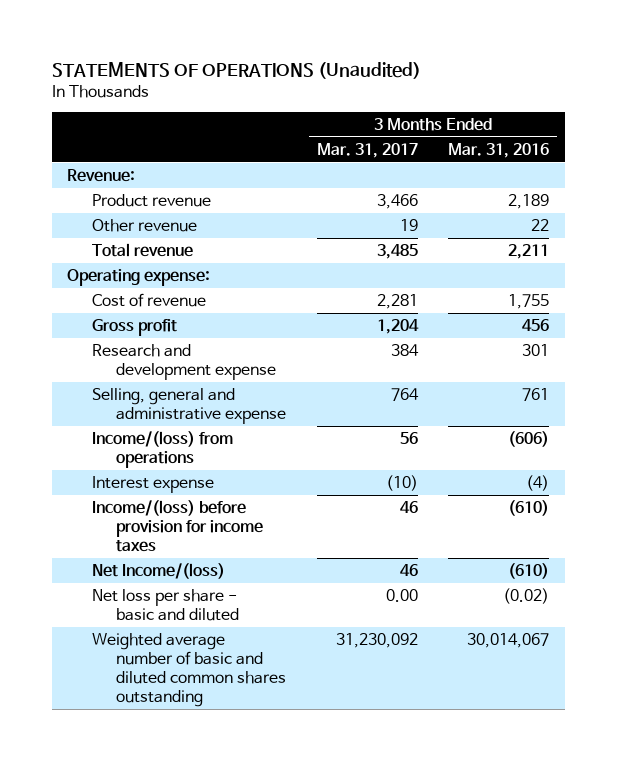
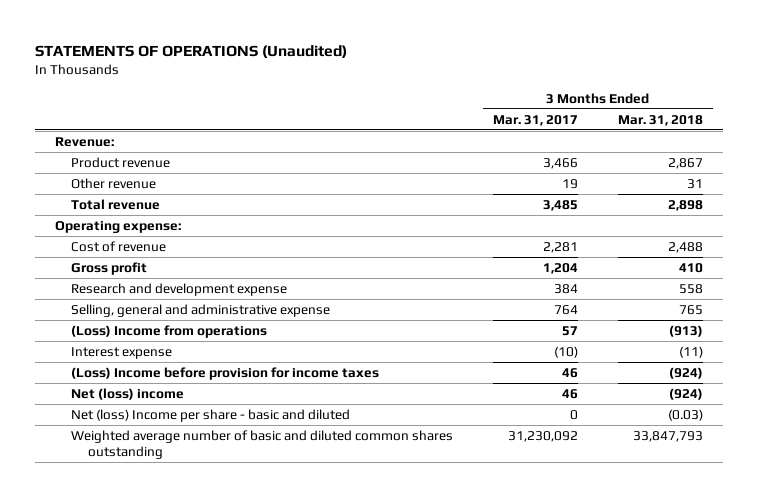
- | 3 Months Ended Mar. 31, 2017 | 3 Months Ended Mar. 31, 2016
+ | 3 Months Ended Mar. 31, 2017 | 3 Months Ended Mar. 31, 2018
- Income/(loss) from operations | 56 | (606)
+ (Loss) Income from operations | 57 | (913)
- Income/(loss) before provision for income taxes | 46 | (610)
- Net Income/(loss) | 46 | (610)
- Net loss per share - basic and diluted | 0.00 | (0.02)
+ (Loss) Income before provision for income taxes | 46 | (924)
+ Net (loss) income | 46 | (924)
+ Net (loss) Income per share - basic and diluted | 0 | (0.03)

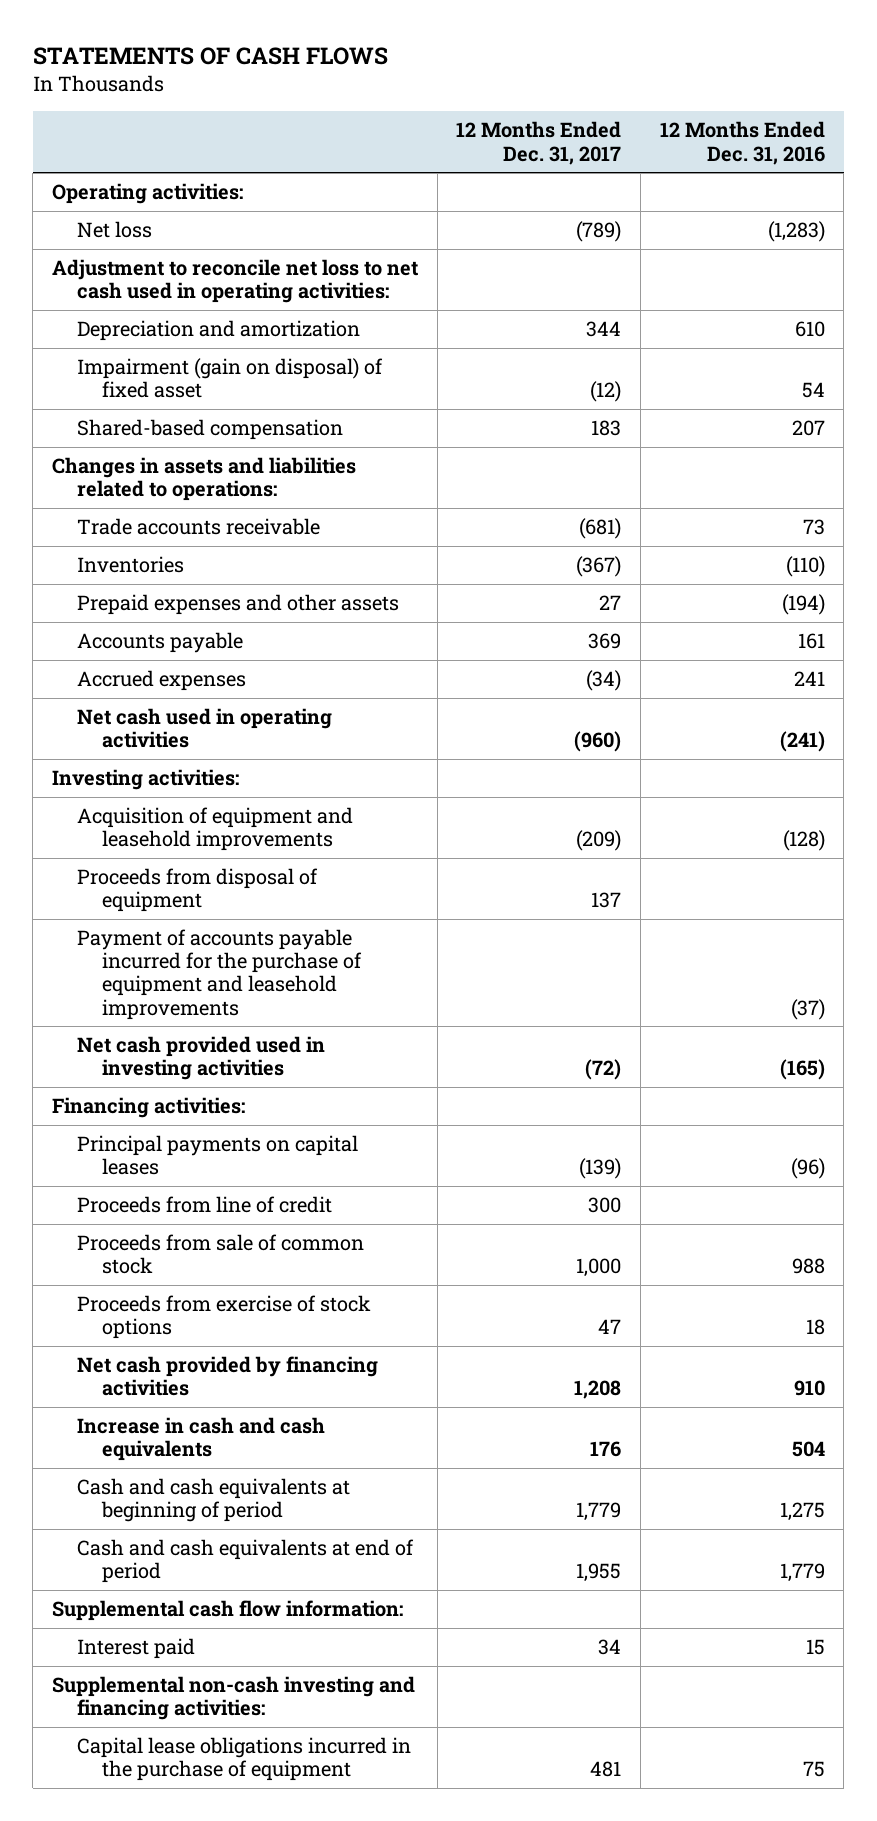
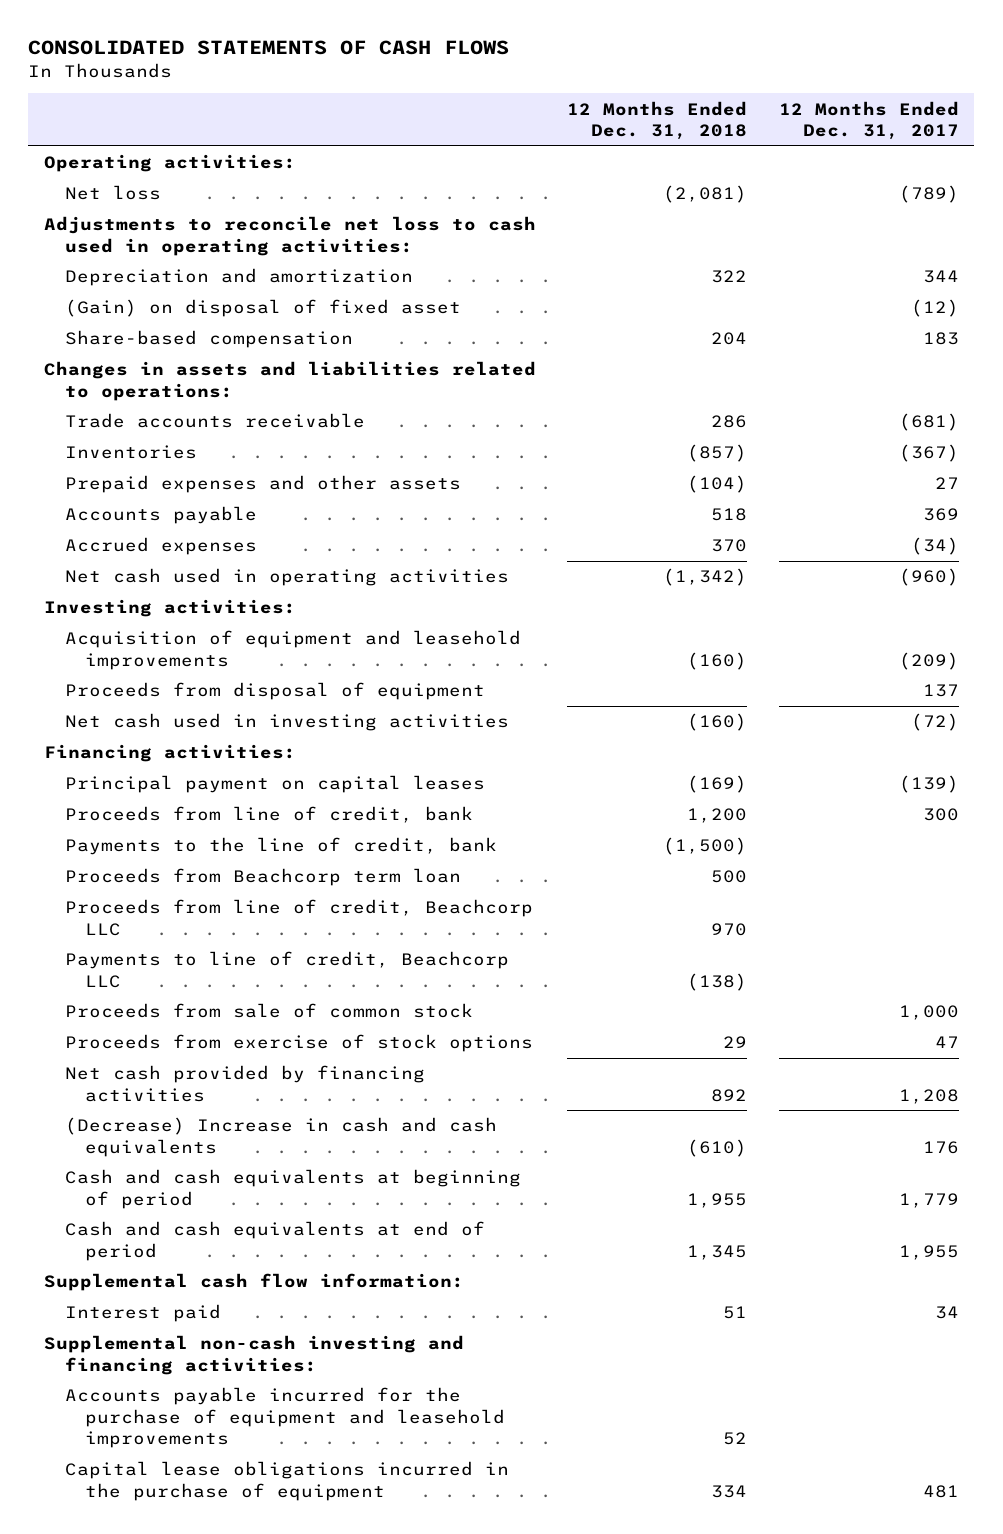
- STATEMENTS OF CASH FLOWS
+ CONSOLIDATED STATEMENTS OF CASH FLOWS
- | 12 Months Ended Dec. 31, 2017 | 12 Months Ended Dec. 31, 2016
+ | 12 Months Ended Dec. 31, 2018 | 12 Months Ended Dec. 31, 2017
- Adjustment to reconcile net loss to net cash used in operating activities:
+ Adjustments to reconcile net loss to cash used in operating activities:
- Impairment (gain on disposal) of fixed asset | (12) | 54
- Shared-based compensation | 183 | 207
+ (Gain) on disposal of fixed asset | | (12)
+ Share-based compensation | 204 | 183
- Payment of accounts payable incurred for the purchase of equipment and leasehold improvements | | (37)
- Net cash provided used in investing activities | (72) | (165)
+ Net cash used in investing activities | (160) | (72)
- Principal payments on capital leases | (139) | (96)
- Proceeds from line of credit | 300 |
+ Principal payment on capital leases | (169) | (139)
+ Proceeds from line of credit, bank | 1,200 | 300
+ Payments to the line of credit, bank | (1,500) |
+ Proceeds from Beachcorp term loan | 500 |
+ Proceeds from line of credit, Beachcorp LLC | 970 |
+ Payments to line of credit, Beachcorp LLC | (138) |
- Increase in cash and cash equivalents | 176 | 504
+ (Decrease) Increase in cash and cash equivalents | (610) | 176
+ Accounts payable incurred for the purchase of equipment and leasehold improvements | 52 |

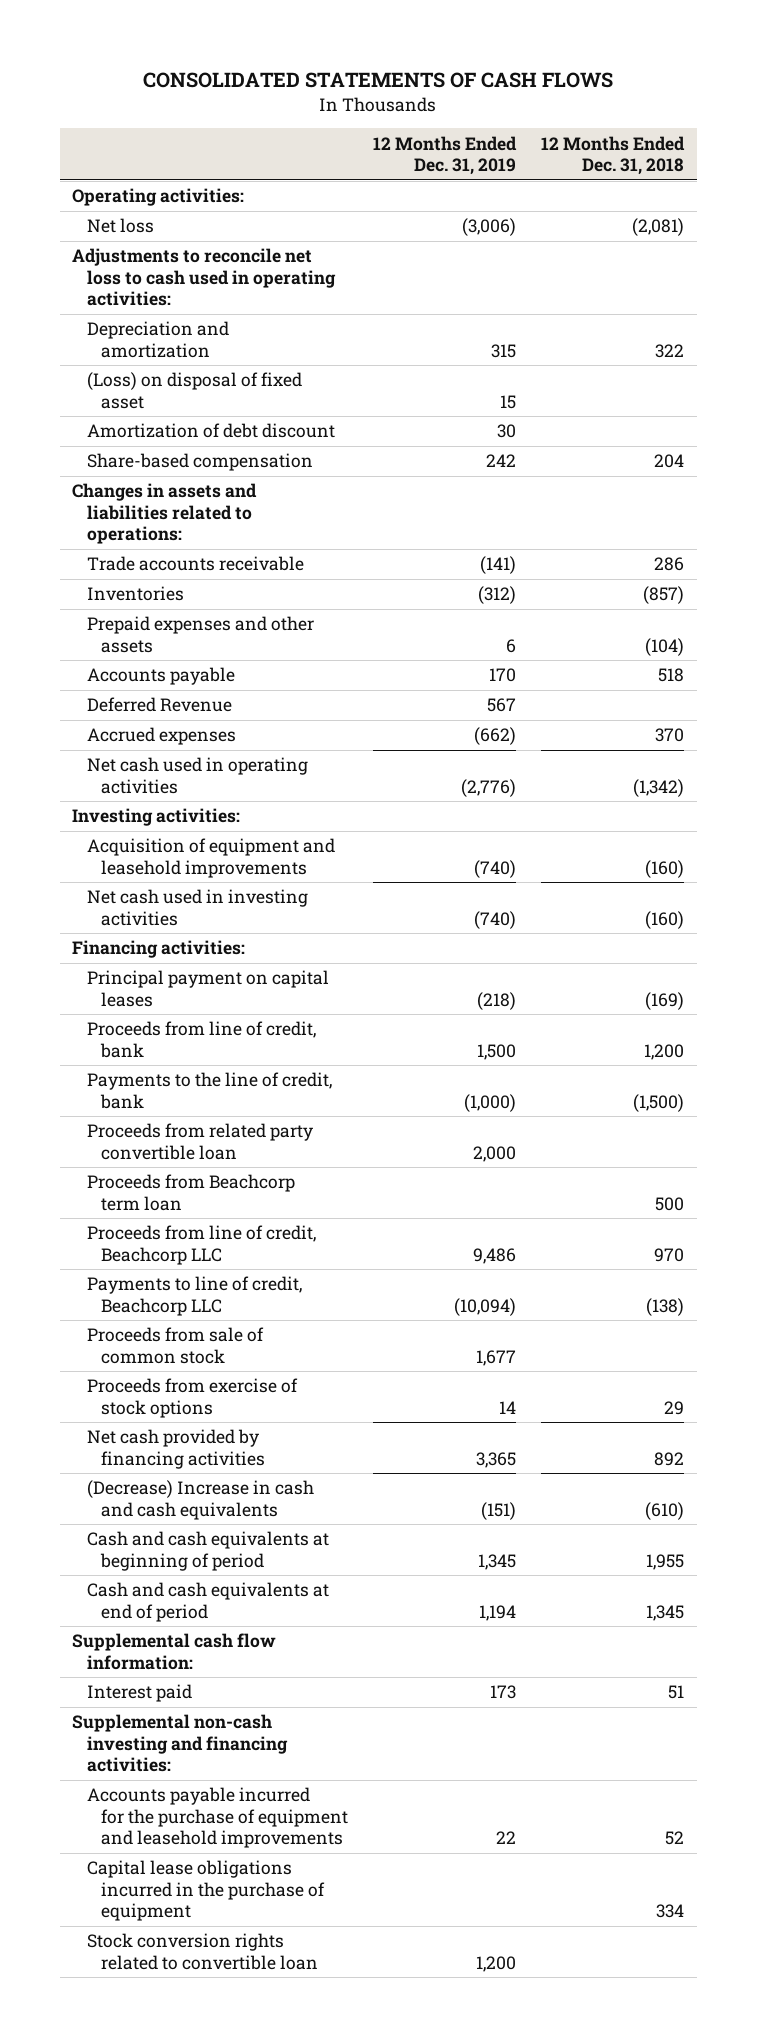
- | 12 Months Ended Dec. 31, 2018 | 12 Months Ended Dec. 31, 2017
+ | 12 Months Ended Dec. 31, 2019 | 12 Months Ended Dec. 31, 2018
- (Gain) on disposal of fixed asset | | (12)
+ (Loss) on disposal of fixed asset | 15 |
+ Amortization of debt discount | 30 |
+ Deferred Revenue | 567 |
- Proceeds from disposal of equipment | | 137
+ Proceeds from related party convertible loan | 2,000 |
+ Stock conversion rights related to convertible loan | 1,200 |

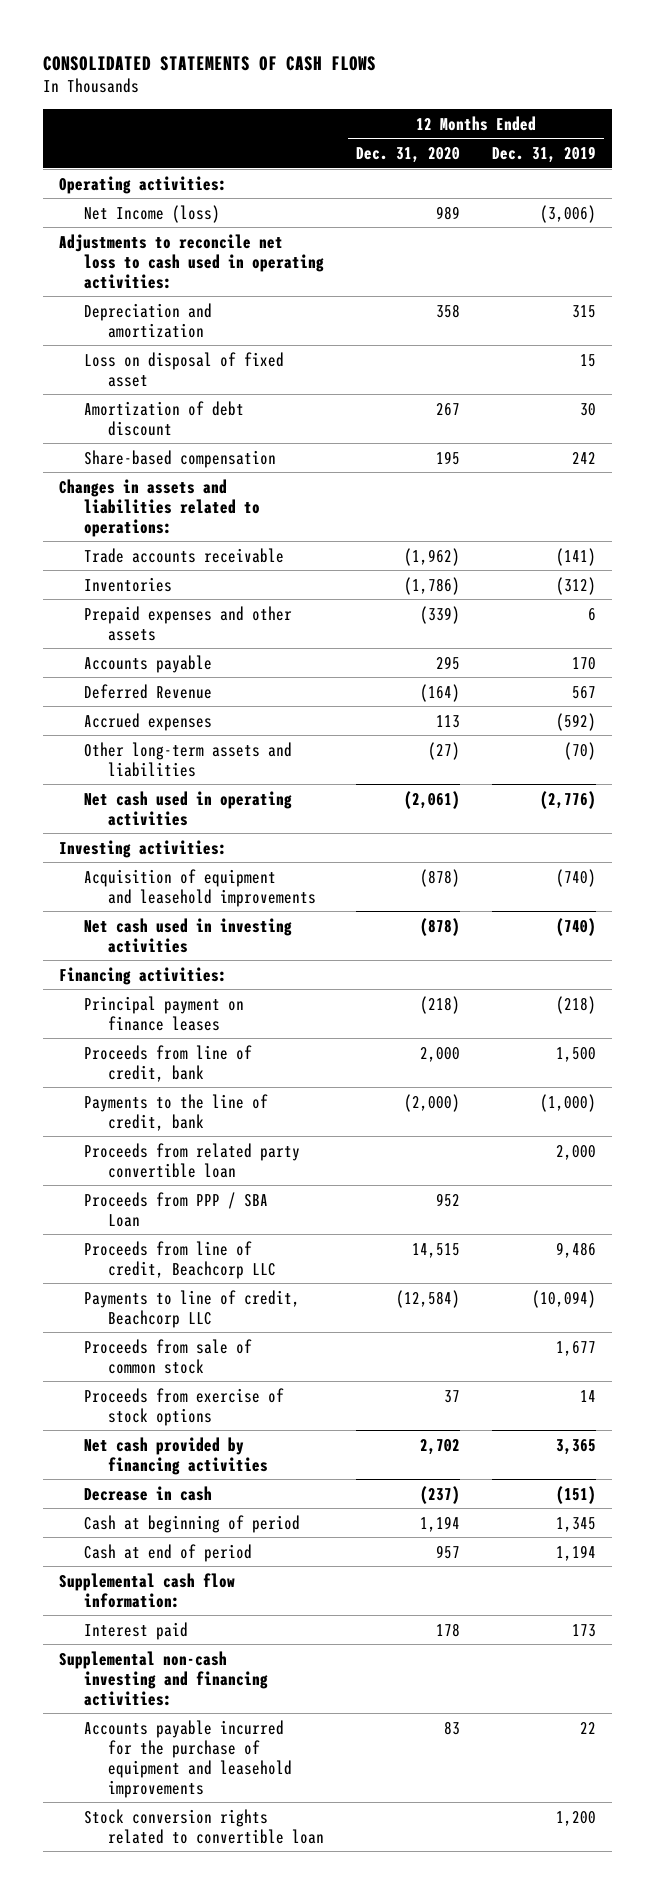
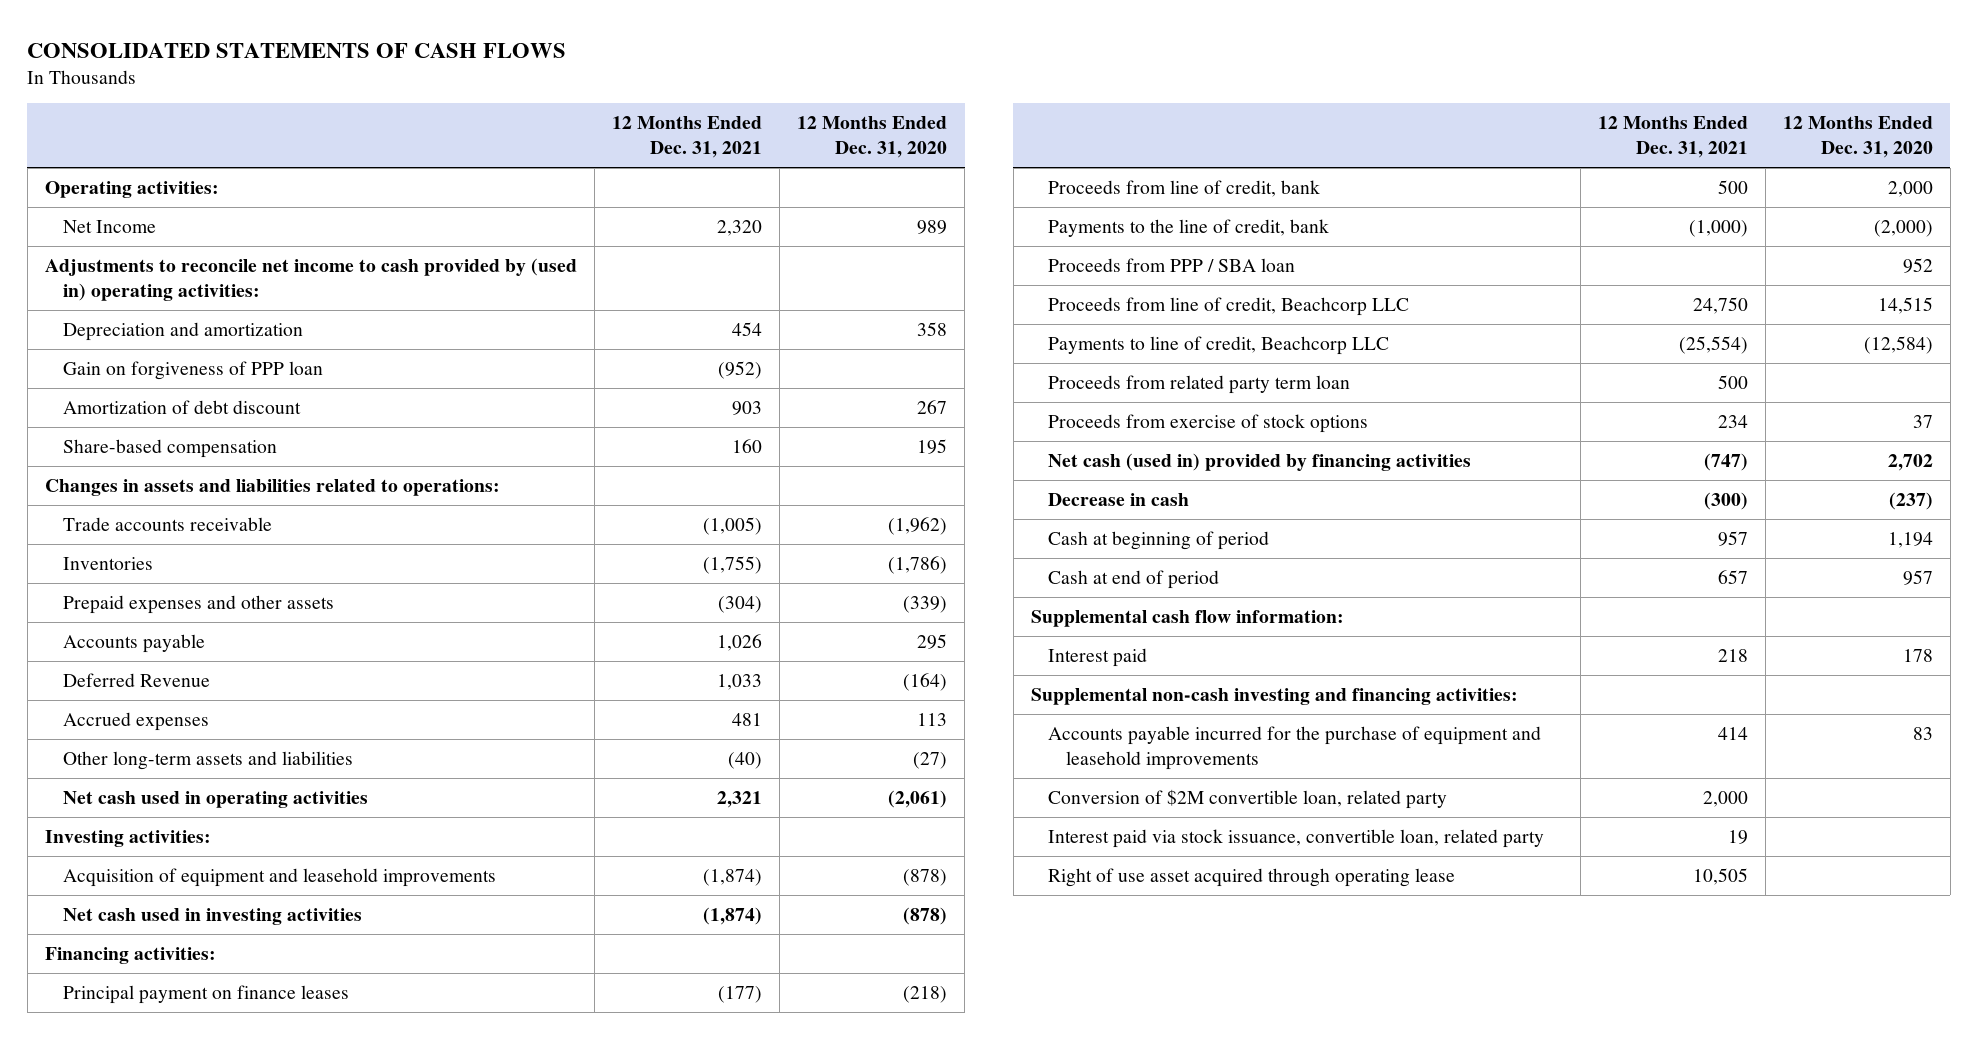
- | 12 Months Ended Dec. 31, 2020 | 12 Months Ended Dec. 31, 2019
+ | 12 Months Ended Dec. 31, 2021 | 12 Months Ended Dec. 31, 2020
- Net Income (loss) | 989 | (3,006)
- Adjustments to reconcile net loss to cash used in operating activities:
+ Net Income | 2,320 | 989
+ Adjustments to reconcile net income to cash provided by (used in) operating activities:
- Loss on disposal of fixed asset | | 15
+ Gain on forgiveness of PPP loan | (952) |
- Proceeds from related party convertible loan | | 2,000
- Proceeds from PPP / SBA Loan | 952 |
+ Proceeds from PPP / SBA loan | | 952
- Proceeds from sale of common stock | | 1,677
+ Proceeds from related party term loan | 500 |
- Net cash provided by financing activities | 2,702 | 3,365
+ Net cash (used in) provided by financing activities | (747) | 2,702
- Stock conversion rights related to convertible loan | | 1,200
+ Conversion of $2M convertible loan, related party | 2,000 |
+ Interest paid via stock issuance, convertible loan, related party | 19 |
+ Right of use asset acquired through operating lease | 10,505 |

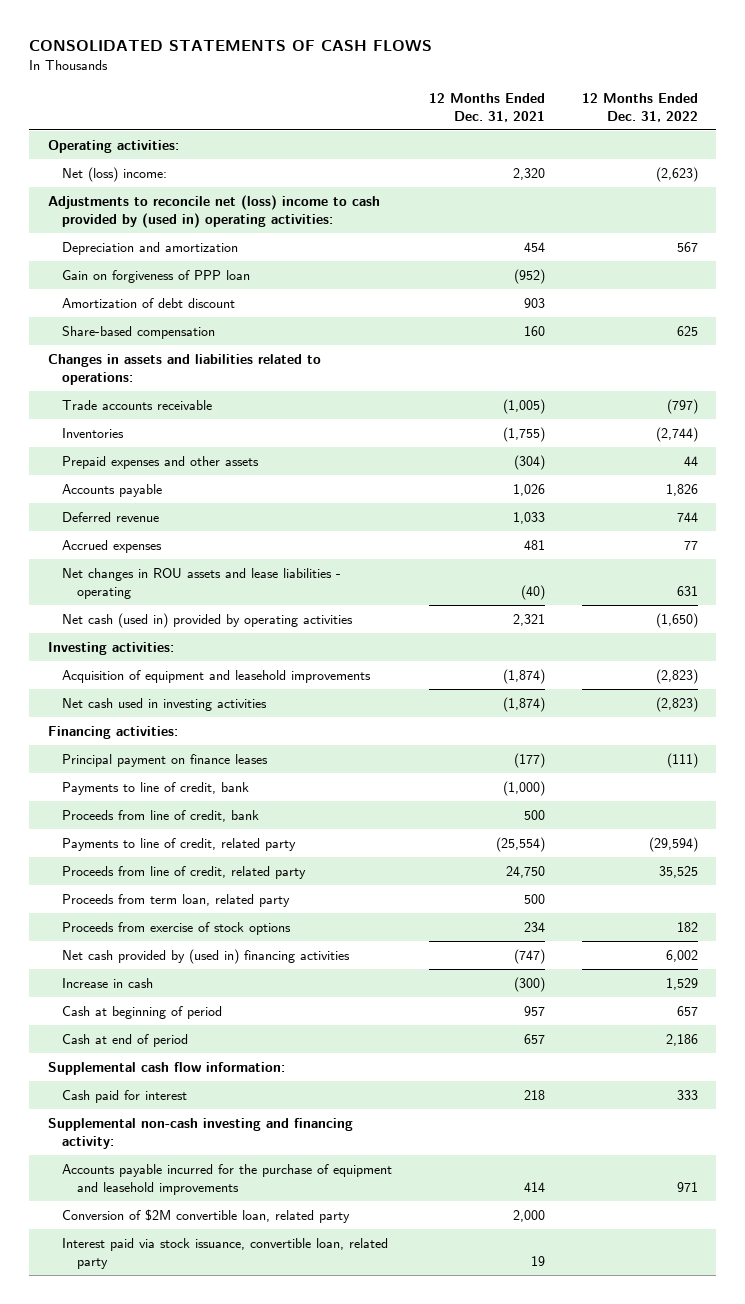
- | 12 Months Ended Dec. 31, 2021 | 12 Months Ended Dec. 31, 2020
+ | 12 Months Ended Dec. 31, 2021 | 12 Months Ended Dec. 31, 2022
- Net Income | 2,320 | 989
- Adjustments to reconcile net income to cash provided by (used in) operating activities:
+ Net (loss) income: | 2,320 | (2,623)
+ Adjustments to reconcile net (loss) income to cash provided by (used in) operating activities:
- Deferred Revenue | 1,033 | (164)
+ Deferred revenue | 1,033 | 744
- Other long-term assets and liabilities | (40) | (27)
- Net cash used in operating activities | 2,321 | (2,061)
+ Net changes in ROU assets and lease liabilities - operating | (40) | 631
+ Net cash (used in) provided by operating activities | 2,321 | (1,650)
+ Payments to line of credit, bank | (1,000) |
- Payments to the line of credit, bank | (1,000) | (2,000)
- Proceeds from PPP / SBA loan | | 952
- Proceeds from line of credit, Beachcorp LLC | 24,750 | 14,515
- Payments to line of credit, Beachcorp LLC | (25,554) | (12,584)
- Proceeds from related party term loan | 500 |
+ Payments to line of credit, related party | (25,554) | (29,594)
+ Proceeds from line of credit, related party | 24,750 | 35,525
+ Proceeds from term loan, related party | 500 |
- Net cash (used in) provided by financing activities | (747) | 2,702
- Decrease in cash | (300) | (237)
+ Net cash provided by (used in) financing activities | (747) | 6,002
+ Increase in cash | (300) | 1,529
- Interest paid | 218 | 178
- Supplemental non-cash investing and financing activities:
+ Cash paid for interest | 218 | 333
+ Supplemental non-cash investing and financing activity:
- Right of use asset acquired through operating lease | 10,505 |

